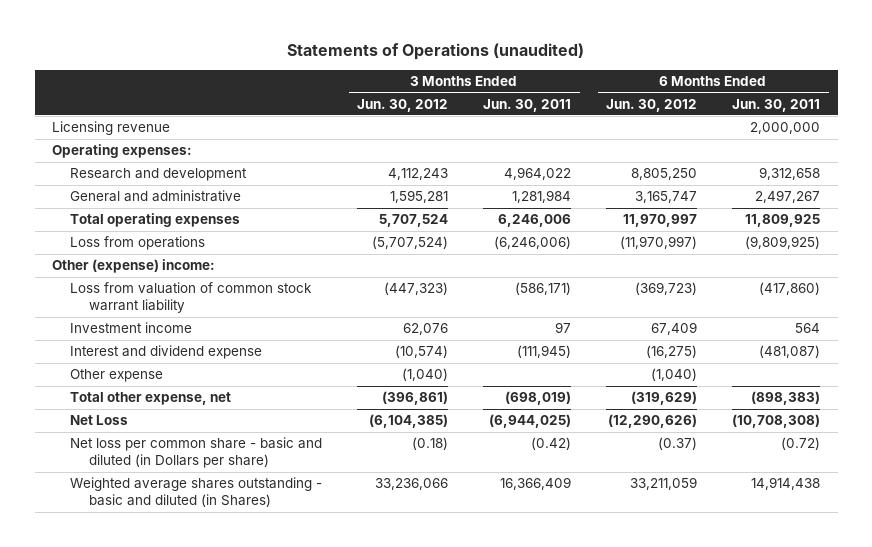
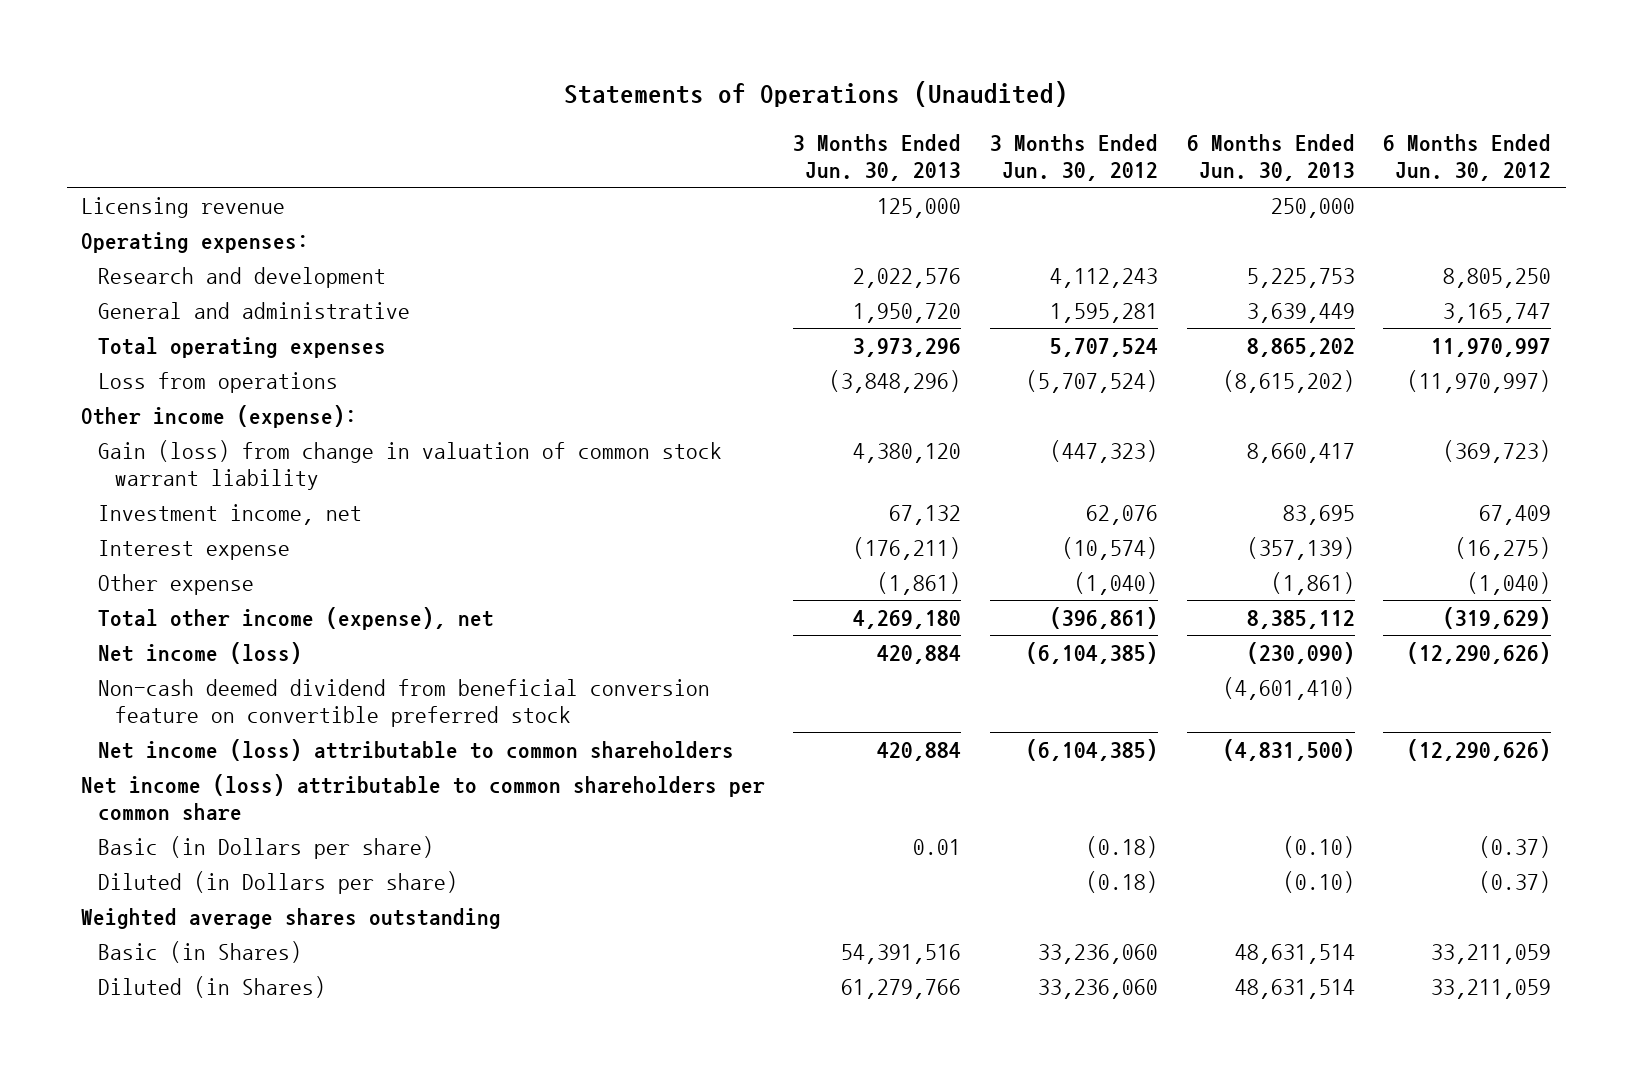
- Statements of Operations (unaudited)
+ Statements of Operations (Unaudited)
- | 3 Months Ended Jun. 30, 2012 | 3 Months Ended Jun. 30, 2011 | 6 Months Ended Jun. 30, 2012 | 6 Months Ended Jun. 30, 2011
+ | 3 Months Ended Jun. 30, 2013 | 3 Months Ended Jun. 30, 2012 | 6 Months Ended Jun. 30, 2013 | 6 Months Ended Jun. 30, 2012
- Other (expense) income:
- Loss from valuation of common stock warrant liability | (447,323) | (586,171) | (369,723) | (417,860)
- Investment income | 62,076 | 97 | 67,409 | 564
- Interest and dividend expense | (10,574) | (111,945) | (16,275) | (481,087)
+ Other income (expense):
+ Gain (loss) from change in valuation of common stock warrant liability | 4,380,120 | (447,323) | 8,660,417 | (369,723)
+ Investment income, net | 67,132 | 62,076 | 83,695 | 67,409
+ Interest expense | (176,211) | (10,574) | (357,139) | (16,275)
- Total other expense, net | (396,861) | (698,019) | (319,629) | (898,383)
- Net Loss | (6,104,385) | (6,944,025) | (12,290,626) | (10,708,308)
- Net loss per common share - basic and diluted (in Dollars per share) | (0.18) | (0.42) | (0.37) | (0.72)
- Weighted average shares outstanding - basic and diluted (in Shares) | 33,236,066 | 16,366,409 | 33,211,059 | 14,914,438
+ Total other income (expense), net | 4,269,180 | (396,861) | 8,385,112 | (319,629)
+ Net income (loss) | 420,884 | (6,104,385) | (230,090) | (12,290,626)
+ Non-cash deemed dividend from beneficial conversion feature on convertible preferred stock | | | (4,601,410) |
+ Net income (loss) attributable to common shareholders | 420,884 | (6,104,385) | (4,831,500) | (12,290,626)
+ Net income (loss) attributable to common shareholders per common share
+ Basic (in Dollars per share) | 0.01 | (0.18) | (0.10) | (0.37)
+ Diluted (in Dollars per share) | | (0.18) | (0.10) | (0.37)
+ Weighted average shares outstanding
+ Basic (in Shares) | 54,391,516 | 33,236,060 | 48,631,514 | 33,211,059
+ Diluted (in Shares) | 61,279,766 | 33,236,060 | 48,631,514 | 33,211,059

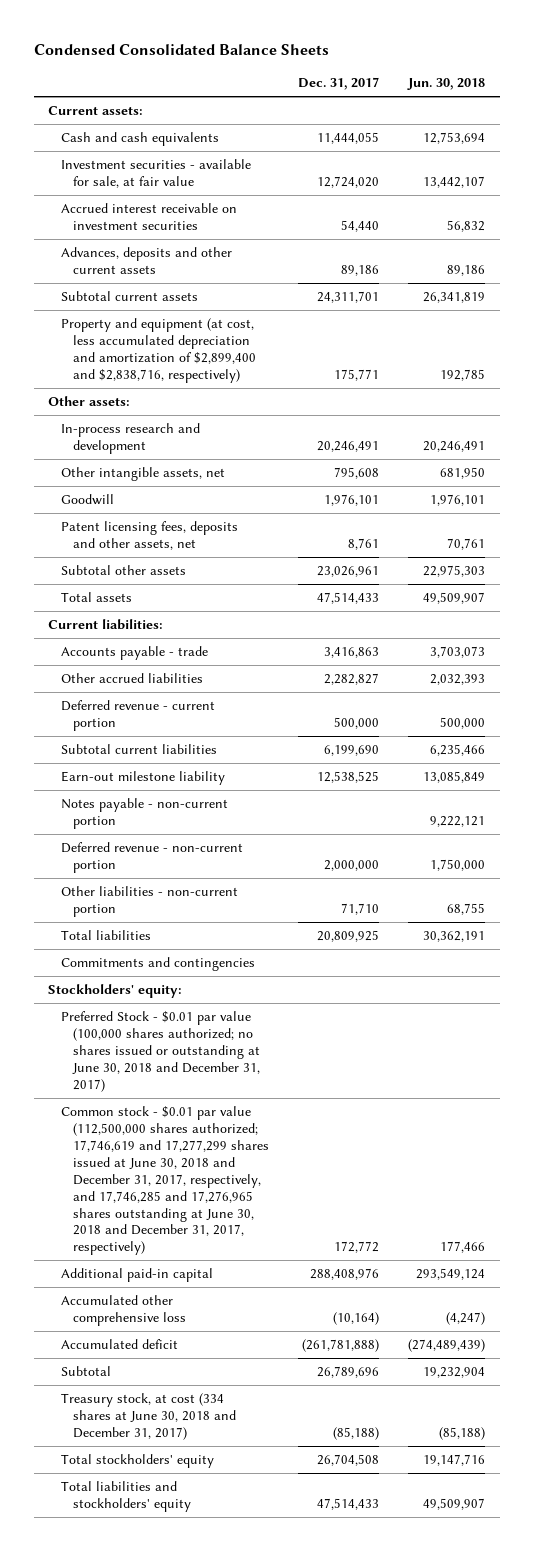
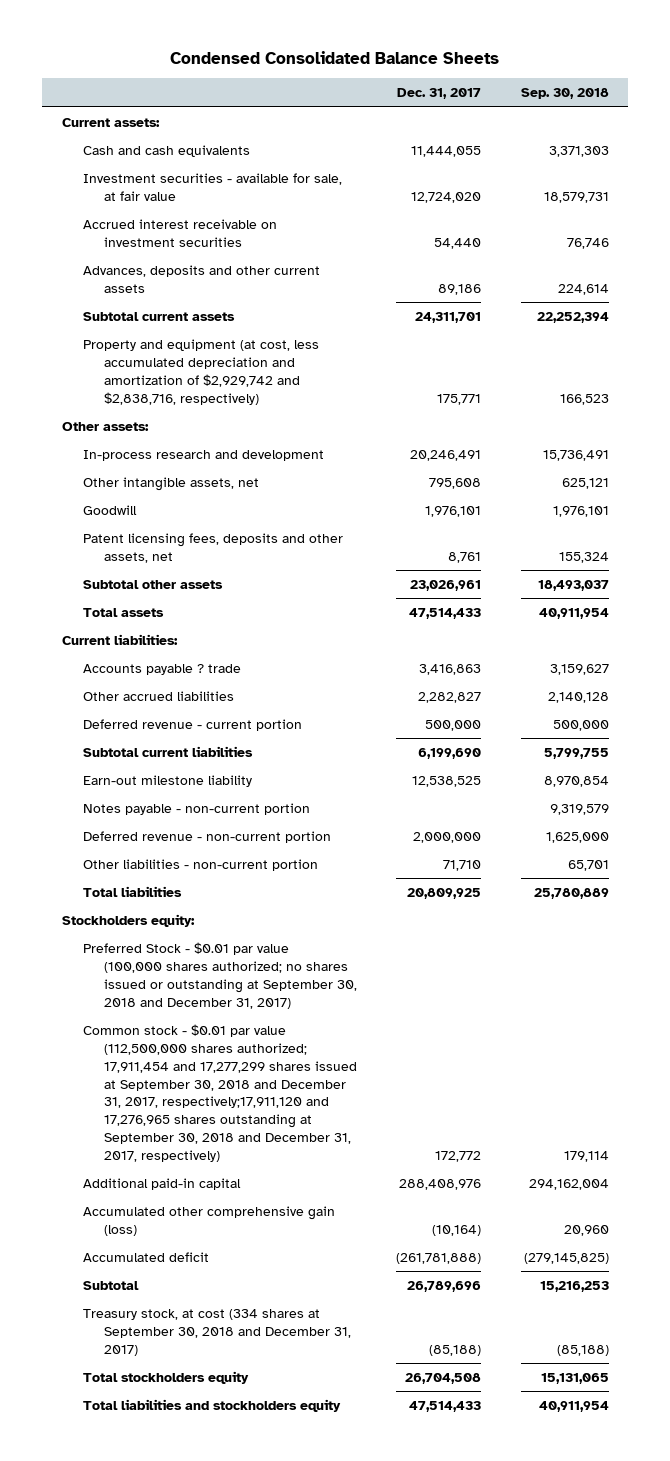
- | Dec. 31, 2017 | Jun. 30, 2018
+ | Dec. 31, 2017 | Sep. 30, 2018
- Property and equipment (at cost, less accumulated depreciation and amortization of $2,899,400 and $2,838,716, respectively) | 175,771 | 192,785
+ Property and equipment (at cost, less accumulated depreciation and amortization of $2,929,742 and $2,838,716, respectively) | 175,771 | 166,523
- Accounts payable - trade | 3,416,863 | 3,703,073
+ Accounts payable ? trade | 3,416,863 | 3,159,627
- Commitments and contingencies
- Stockholders' equity:
- Preferred Stock - $0.01 par value (100,000 shares authorized; no shares issued or outstanding at June 30, 2018 and December 31, 2017)
- Common stock - $0.01 par value (112,500,000 shares authorized; 17,746,619 and 17,277,299 shares issued at June 30, 2018 and December 31, 2017, respectively, and 17,746,285 and 17,276,965 shares outstanding at June 30, 2018 and December 31, 2017, respectively) | 172,772 | 177,466
+ Stockholders equity:
+ Preferred Stock - $0.01 par value (100,000 shares authorized; no shares issued or outstanding at September 30, 2018 and December 31, 2017)
+ Common stock - $0.01 par value (112,500,000 shares authorized; 17,911,454 and 17,277,299 shares issued at September 30, 2018 and December 31, 2017, respectively;17,911,120 and 17,276,965 shares outstanding at September 30, 2018 and December 31, 2017, respectively) | 172,772 | 179,114
- Accumulated other comprehensive loss | (10,164) | (4,247)
+ Accumulated other comprehensive gain (loss) | (10,164) | 20,960
- Treasury stock, at cost (334 shares at June 30, 2018 and December 31, 2017) | (85,188) | (85,188)
- Total stockholders' equity | 26,704,508 | 19,147,716
- Total liabilities and stockholders' equity | 47,514,433 | 49,509,907
+ Treasury stock, at cost (334 shares at September 30, 2018 and December 31, 2017) | (85,188) | (85,188)
+ Total stockholders equity | 26,704,508 | 15,131,065
+ Total liabilities and stockholders equity | 47,514,433 | 40,911,954

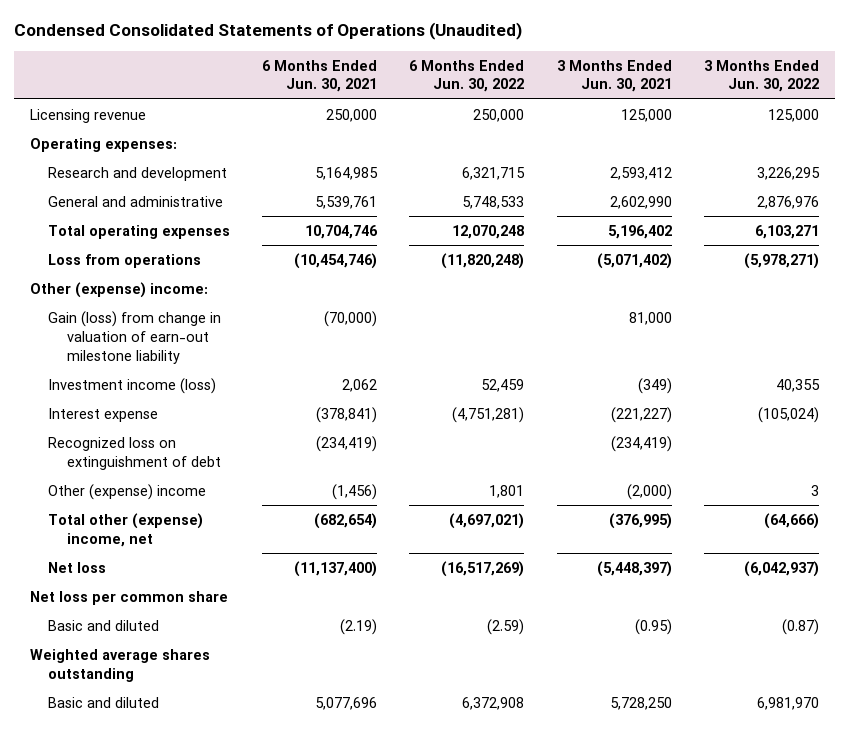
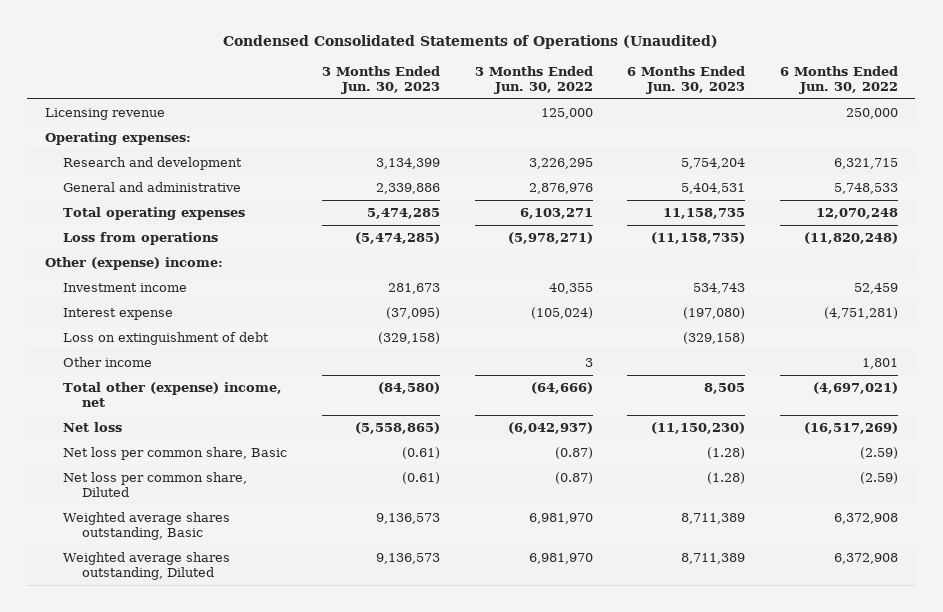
- | 6 Months Ended Jun. 30, 2021 | 6 Months Ended Jun. 30, 2022 | 3 Months Ended Jun. 30, 2021 | 3 Months Ended Jun. 30, 2022
+ | 3 Months Ended Jun. 30, 2023 | 3 Months Ended Jun. 30, 2022 | 6 Months Ended Jun. 30, 2023 | 6 Months Ended Jun. 30, 2022
- Gain (loss) from change in valuation of earn-out milestone liability | (70,000) | | 81,000 |
- Investment income (loss) | 2,062 | 52,459 | (349) | 40,355
+ Investment income | 281,673 | 40,355 | 534,743 | 52,459
- Recognized loss on extinguishment of debt | (234,419) | | (234,419) |
- Other (expense) income | (1,456) | 1,801 | (2,000) | 3
+ Loss on extinguishment of debt | (329,158) | | (329,158) |
+ Other income | | 3 | | 1,801
- Net loss per common share
- Basic and diluted | (2.19) | (2.59) | (0.95) | (0.87)
- Weighted average shares outstanding
- Basic and diluted | 5,077,696 | 6,372,908 | 5,728,250 | 6,981,970
+ Net loss per common share, Basic | (0.61) | (0.87) | (1.28) | (2.59)
+ Net loss per common share, Diluted | (0.61) | (0.87) | (1.28) | (2.59)
+ Weighted average shares outstanding, Basic | 9,136,573 | 6,981,970 | 8,711,389 | 6,372,908
+ Weighted average shares outstanding, Diluted | 9,136,573 | 6,981,970 | 8,711,389 | 6,372,908

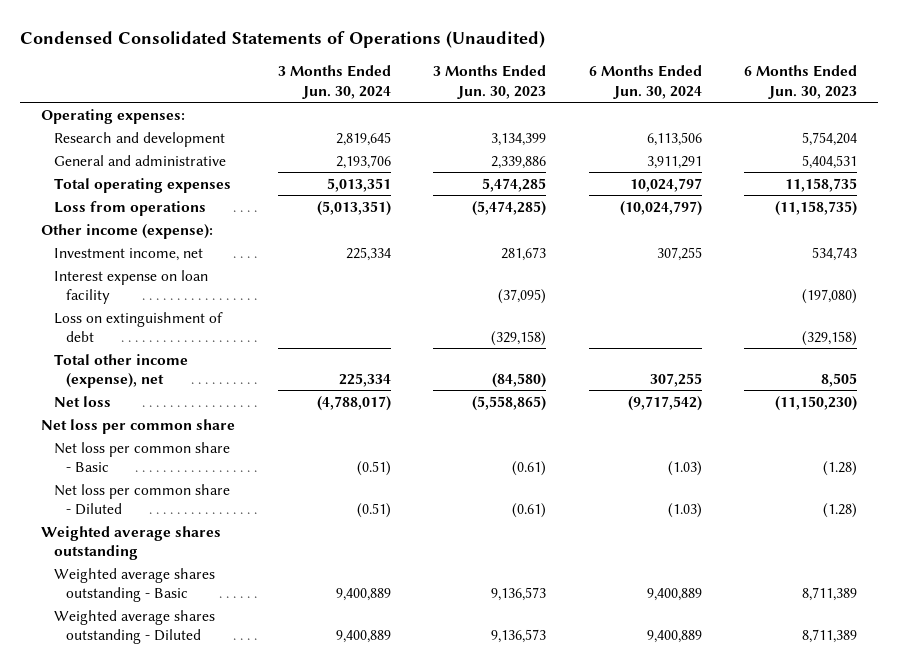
- | 3 Months Ended Jun. 30, 2023 | 3 Months Ended Jun. 30, 2022 | 6 Months Ended Jun. 30, 2023 | 6 Months Ended Jun. 30, 2022
+ | 3 Months Ended Jun. 30, 2024 | 3 Months Ended Jun. 30, 2023 | 6 Months Ended Jun. 30, 2024 | 6 Months Ended Jun. 30, 2023
- Licensing revenue | | 125,000 | | 250,000
- Other (expense) income:
- Investment income | 281,673 | 40,355 | 534,743 | 52,459
- Interest expense | (37,095) | (105,024) | (197,080) | (4,751,281)
+ Other income (expense):
+ Investment income, net | 225,334 | 281,673 | 307,255 | 534,743
+ Interest expense on loan facility | | (37,095) | | (197,080)
- Other income | | 3 | | 1,801
- Total other (expense) income, net | (84,580) | (64,666) | 8,505 | (4,697,021)
+ Total other income (expense), net | 225,334 | (84,580) | 307,255 | 8,505
- Net loss per common share, Basic | (0.61) | (0.87) | (1.28) | (2.59)
- Net loss per common share, Diluted | (0.61) | (0.87) | (1.28) | (2.59)
- Weighted average shares outstanding, Basic | 9,136,573 | 6,981,970 | 8,711,389 | 6,372,908
- Weighted average shares outstanding, Diluted | 9,136,573 | 6,981,970 | 8,711,389 | 6,372,908
+ Net loss per common share
+ Net loss per common share - Basic | (0.51) | (0.61) | (1.03) | (1.28)
+ Net loss per common share - Diluted | (0.51) | (0.61) | (1.03) | (1.28)
+ Weighted average shares outstanding
+ Weighted average shares outstanding - Basic | 9,400,889 | 9,136,573 | 9,400,889 | 8,711,389
+ Weighted average shares outstanding - Diluted | 9,400,889 | 9,136,573 | 9,400,889 | 8,711,389

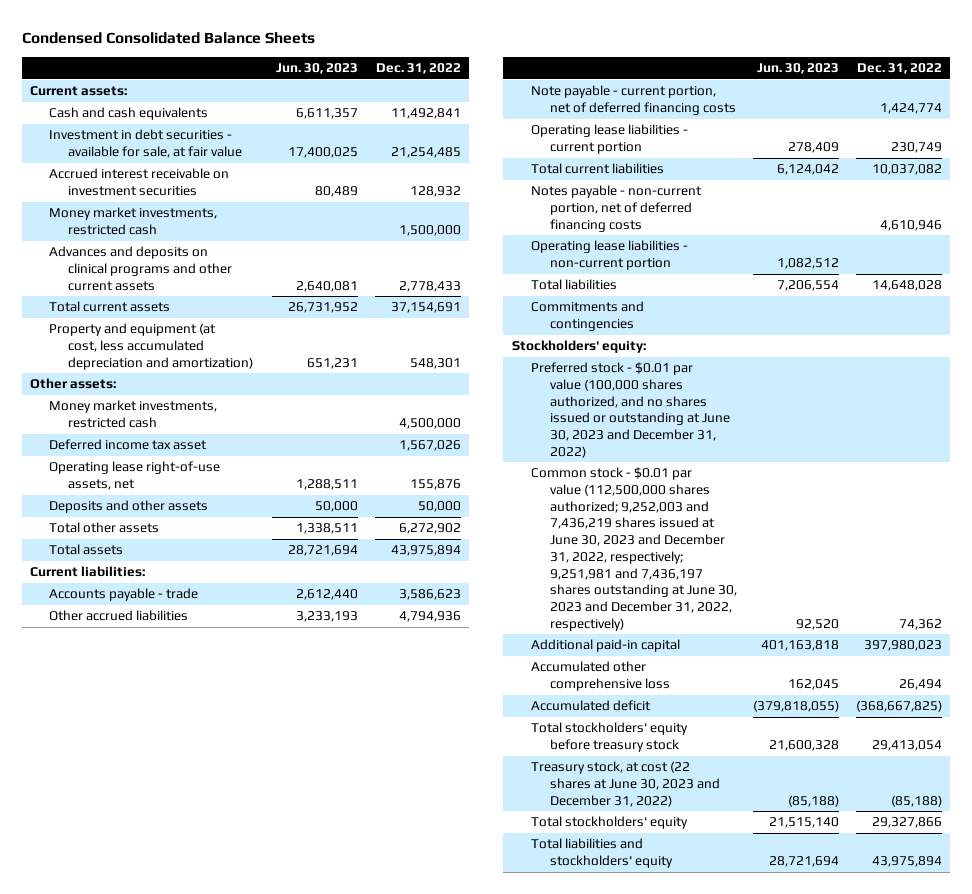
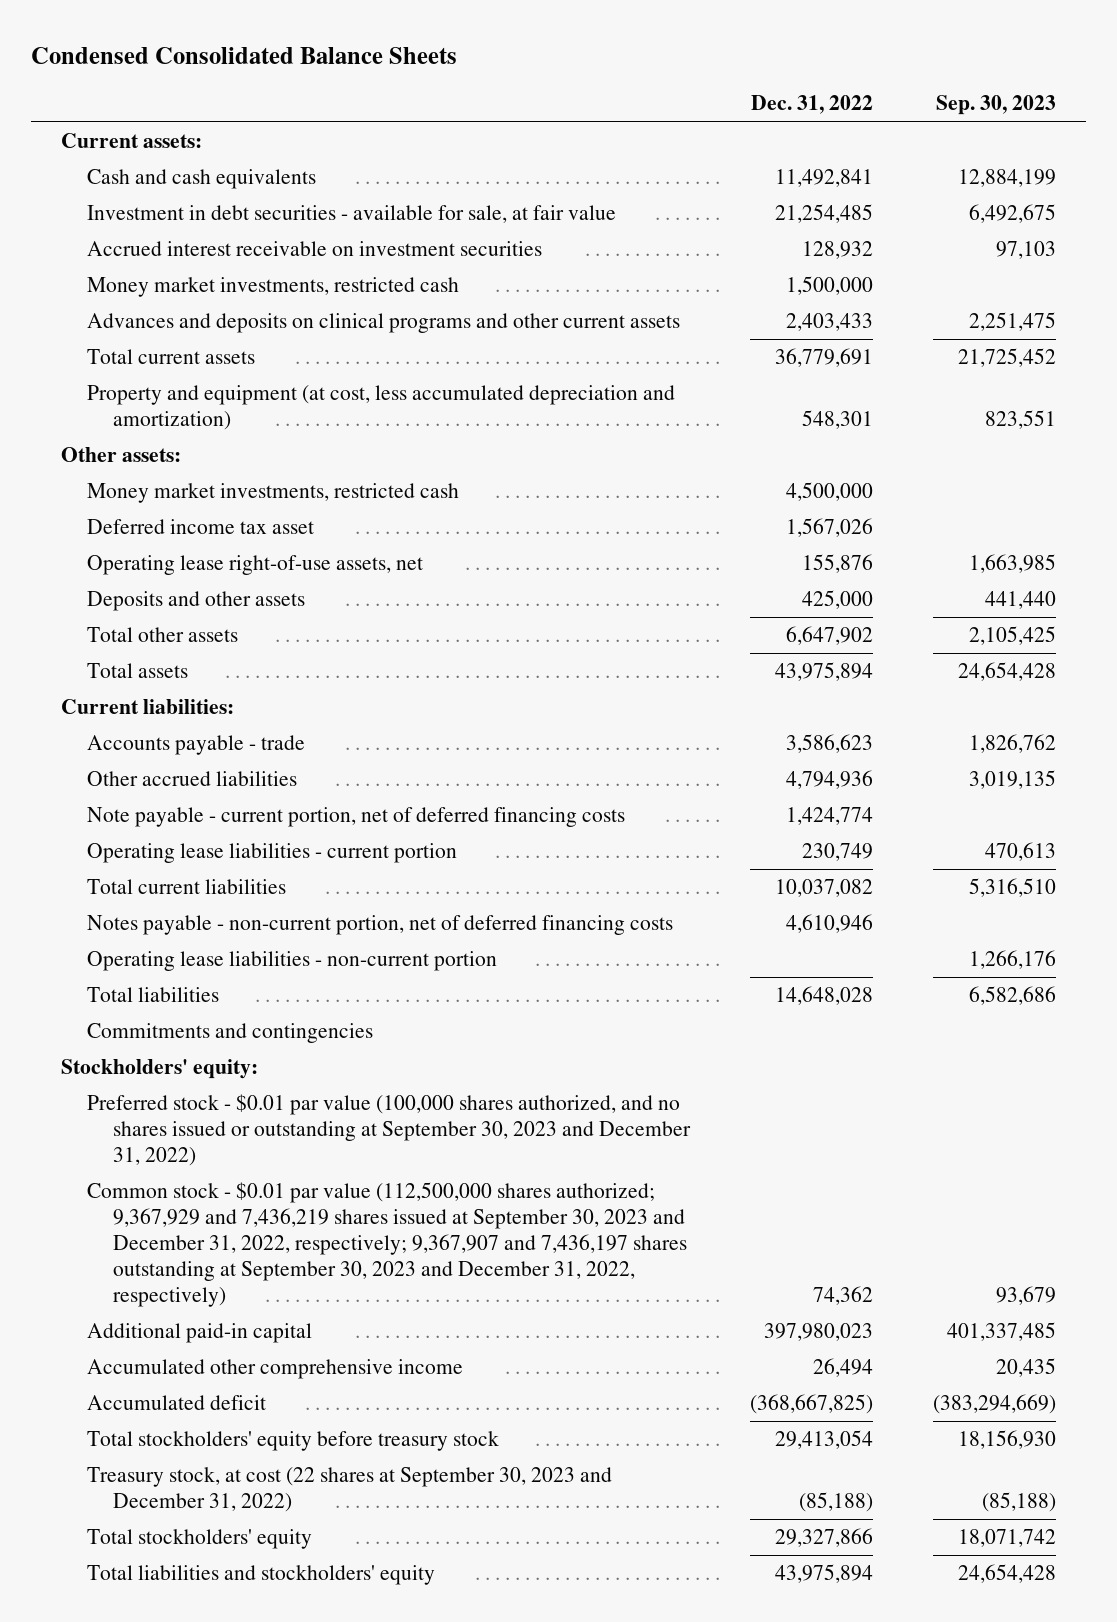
- | Jun. 30, 2023 | Dec. 31, 2022
+ | Dec. 31, 2022 | Sep. 30, 2023
- Advances and deposits on clinical programs and other current assets | 2,640,081 | 2,778,433
- Total current assets | 26,731,952 | 37,154,691
+ Advances and deposits on clinical programs and other current assets | 2,403,433 | 2,251,475
+ Total current assets | 36,779,691 | 21,725,452
- Deposits and other assets | 50,000 | 50,000
- Total other assets | 1,338,511 | 6,272,902
+ Deposits and other assets | 425,000 | 441,440
+ Total other assets | 6,647,902 | 2,105,425
- Preferred stock - $0.01 par value (100,000 shares authorized, and no shares issued or outstanding at June 30, 2023 and December 31, 2022)
- Common stock - $0.01 par value (112,500,000 shares authorized; 9,252,003 and 7,436,219 shares issued at June 30, 2023 and December 31, 2022, respectively; 9,251,981 and 7,436,197 shares outstanding at June 30, 2023 and December 31, 2022, respectively) | 92,520 | 74,362
+ Preferred stock - $0.01 par value (100,000 shares authorized, and no shares issued or outstanding at September 30, 2023 and December 31, 2022)
+ Common stock - $0.01 par value (112,500,000 shares authorized; 9,367,929 and 7,436,219 shares issued at September 30, 2023 and December 31, 2022, respectively; 9,367,907 and 7,436,197 shares outstanding at September 30, 2023 and December 31, 2022, respectively) | 74,362 | 93,679
- Accumulated other comprehensive loss | 162,045 | 26,494
+ Accumulated other comprehensive income | 26,494 | 20,435
- Treasury stock, at cost (22 shares at June 30, 2023 and December 31, 2022) | (85,188) | (85,188)
+ Treasury stock, at cost (22 shares at September 30, 2023 and December 31, 2022) | (85,188) | (85,188)

